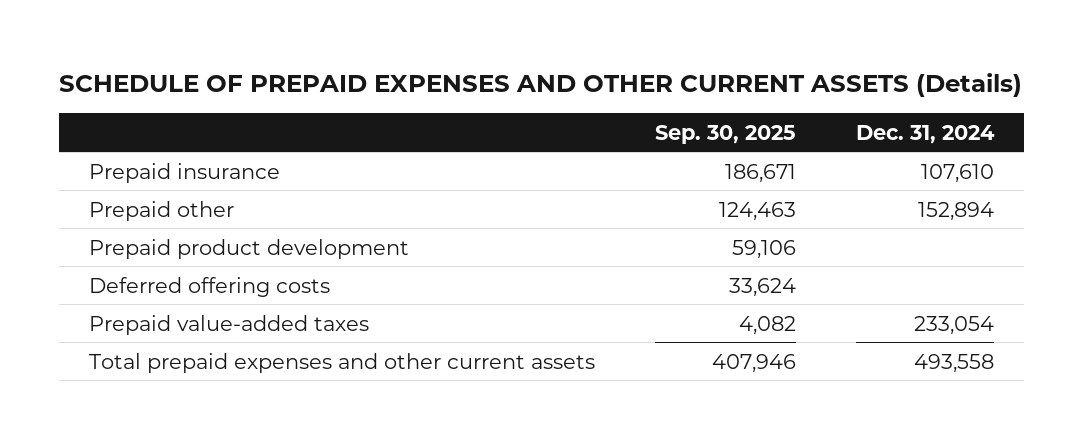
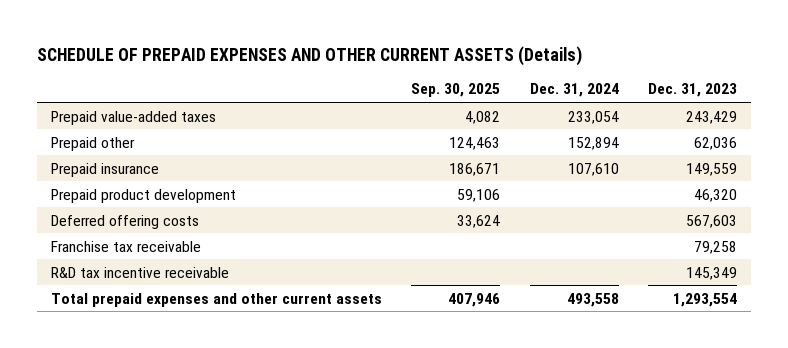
- | Sep. 30, 2025 | Dec. 31, 2024
+ | Sep. 30, 2025 | Dec. 31, 2024 | Dec. 31, 2023
moved up: Prepaid value-added taxes | 4,082 | 233,054 | 243,429
moved down: Prepaid insurance | 186,671 | 107,610 | 149,559
+ Franchise tax receivable | | | 79,258
+ R&D tax incentive receivable | | | 145,349

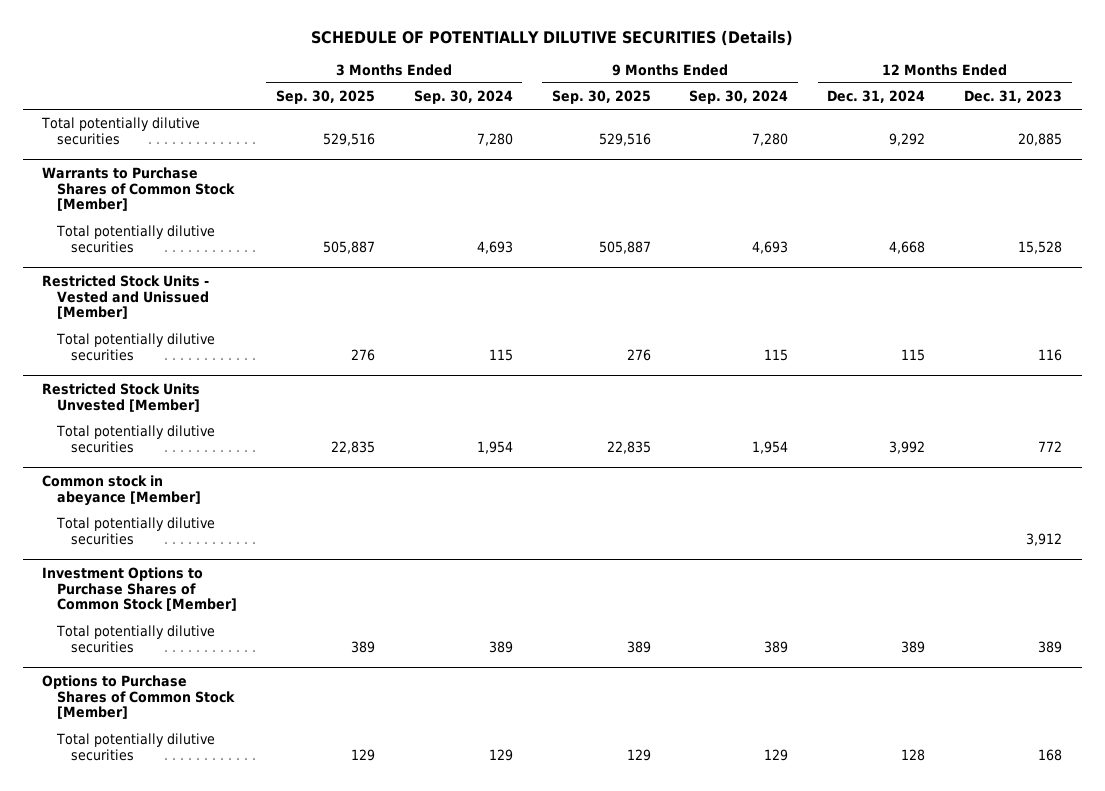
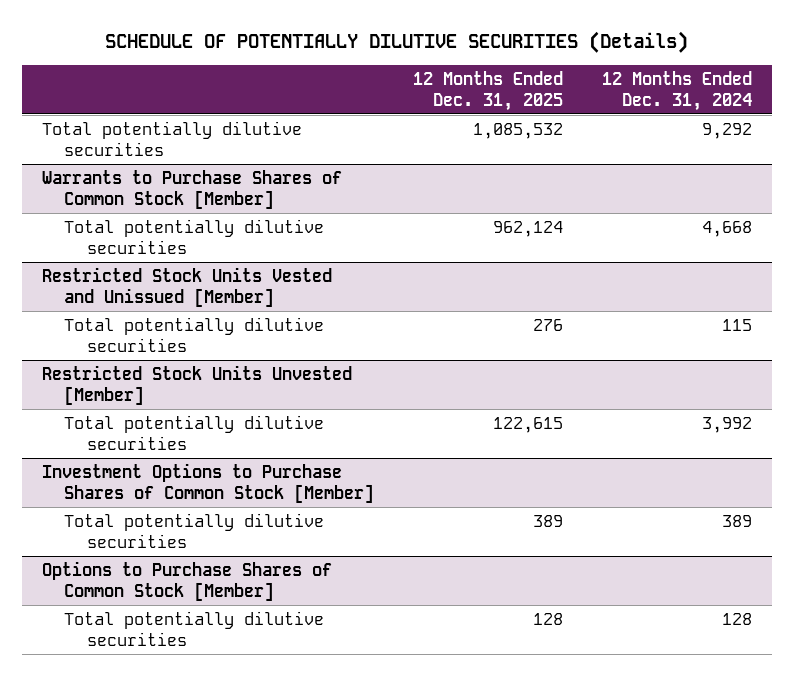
- | 3 Months Ended Sep. 30, 2025 | 3 Months Ended Sep. 30, 2024 | 9 Months Ended Sep. 30, 2025 | 9 Months Ended Sep. 30, 2024 | 12 Months Ended Dec. 31, 2024 | 12 Months Ended Dec. 31, 2023
+ | 12 Months Ended Dec. 31, 2025 | 12 Months Ended Dec. 31, 2024
- Restricted Stock Units - Vested and Unissued [Member]
+ Restricted Stock Units Vested and Unissued [Member]
- Common stock in abeyance [Member]
- Total potentially dilutive securities | | | | | | 3,912

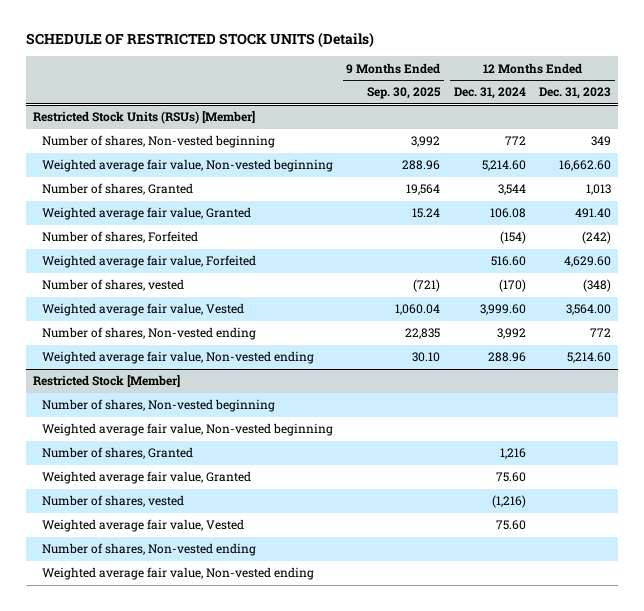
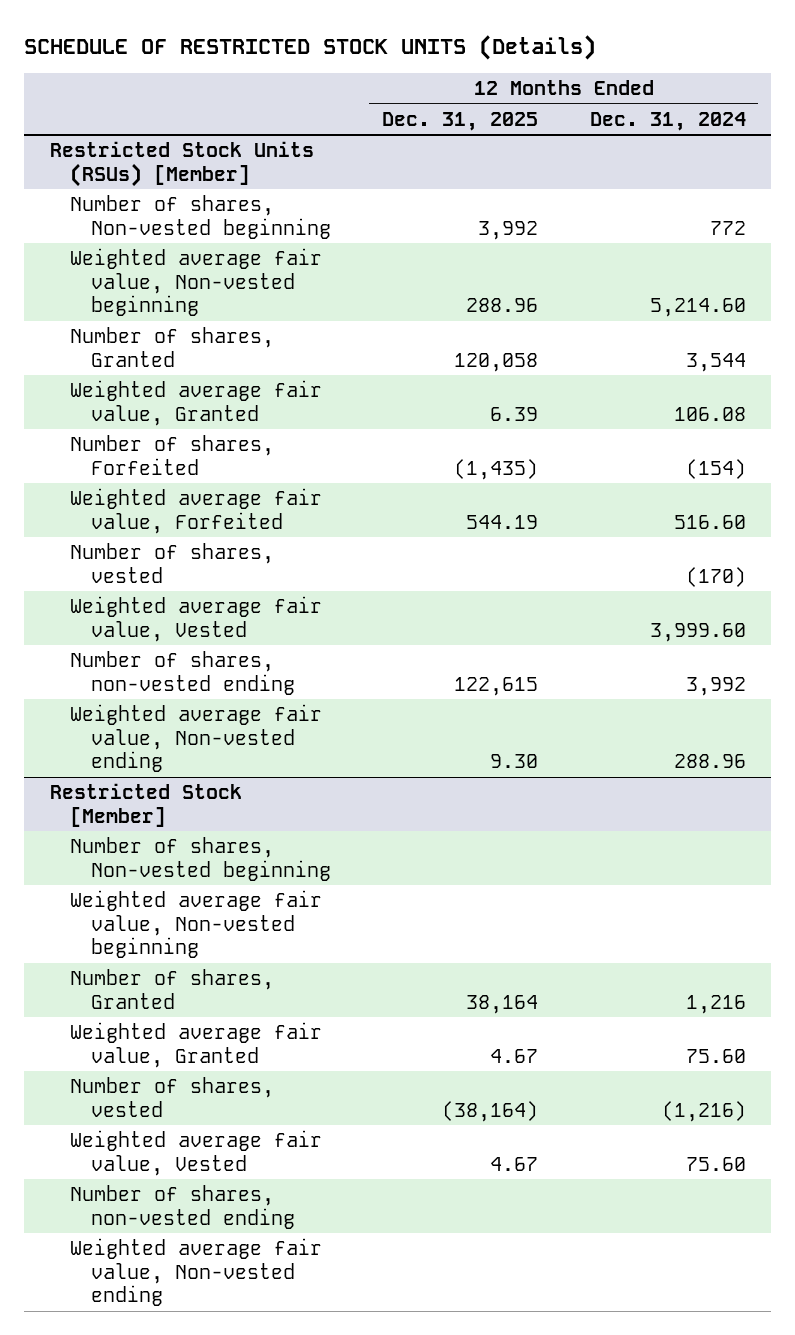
- | 9 Months Ended Sep. 30, 2025 | 12 Months Ended Dec. 31, 2024 | 12 Months Ended Dec. 31, 2023
+ | 12 Months Ended Dec. 31, 2025 | 12 Months Ended Dec. 31, 2024
@ Restricted Stock Units (RSUs) [Member]
- Number of shares, Non-vested ending | 22,835 | 3,992 | 772
+ Number of shares, non-vested ending | 122,615 | 3,992
@ Restricted Stock [Member]
- Number of shares, Non-vested ending
+ Number of shares, non-vested ending

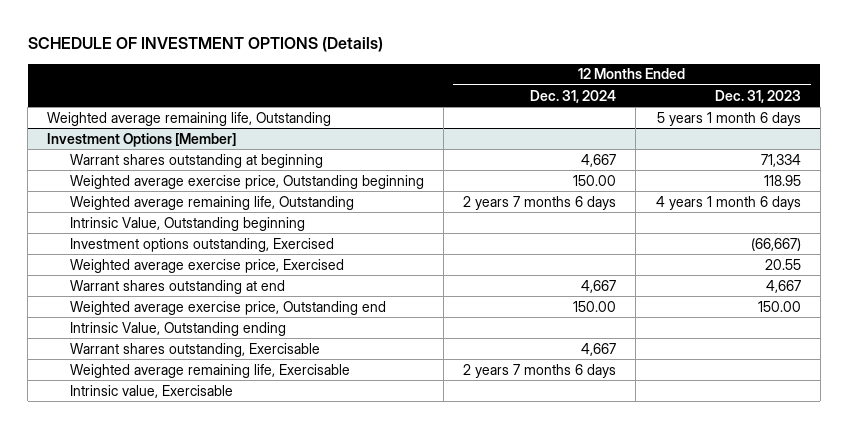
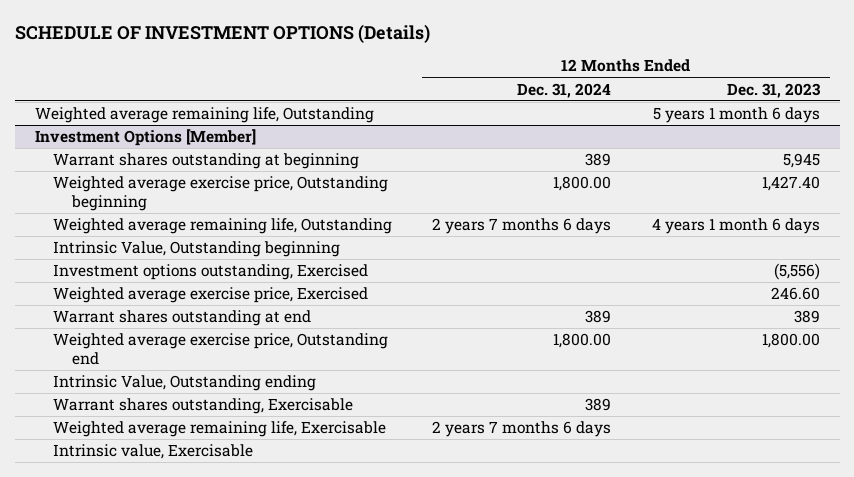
@ Investment Options [Member]
- Warrant shares outstanding at beginning | 4,667 | 71,334
- Weighted average exercise price, Outstanding beginning | 150.00 | 118.95
+ Warrant shares outstanding at beginning | 389 | 5,945
+ Weighted average exercise price, Outstanding beginning | 1,800.00 | 1,427.40
- Investment options outstanding, Exercised | | (66,667)
- Weighted average exercise price, Exercised | | 20.55
- Warrant shares outstanding at end | 4,667 | 4,667
- Weighted average exercise price, Outstanding end | 150.00 | 150.00
+ Investment options outstanding, Exercised | | (5,556)
+ Weighted average exercise price, Exercised | | 246.60
+ Warrant shares outstanding at end | 389 | 389
+ Weighted average exercise price, Outstanding end | 1,800.00 | 1,800.00
- Warrant shares outstanding, Exercisable | 4,667 |
+ Warrant shares outstanding, Exercisable | 389 |

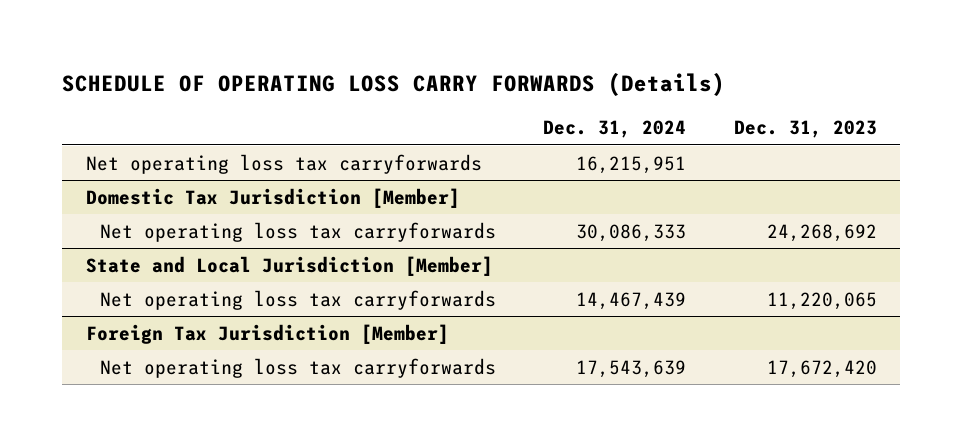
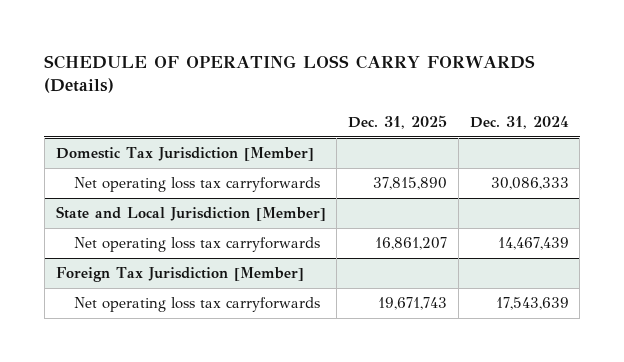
- | Dec. 31, 2024 | Dec. 31, 2023
+ | Dec. 31, 2025 | Dec. 31, 2024
- Net operating loss tax carryforwards | 16,215,951 |

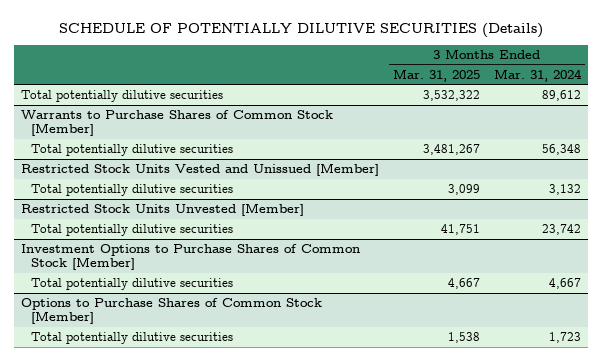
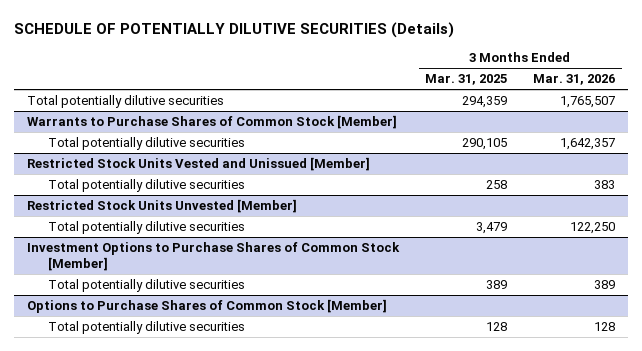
- | 3 Months Ended Mar. 31, 2025 | 3 Months Ended Mar. 31, 2024
+ | 3 Months Ended Mar. 31, 2025 | 3 Months Ended Mar. 31, 2026
- Total potentially dilutive securities | 3,532,322 | 89,612
+ Total potentially dilutive securities | 294,359 | 1,765,507
@ Warrants to Purchase Shares of Common Stock [Member]
- Total potentially dilutive securities | 3,481,267 | 56,348
+ Total potentially dilutive securities | 290,105 | 1,642,357
@ Restricted Stock Units Vested and Unissued [Member]
- Total potentially dilutive securities | 3,099 | 3,132
+ Total potentially dilutive securities | 258 | 383
@ Restricted Stock Units Unvested [Member]
- Total potentially dilutive securities | 41,751 | 23,742
+ Total potentially dilutive securities | 3,479 | 122,250
@ Investment Options to Purchase Shares of Common Stock [Member]
- Total potentially dilutive securities | 4,667 | 4,667
+ Total potentially dilutive securities | 389 | 389
@ Options to Purchase Shares of Common Stock [Member]
- Total potentially dilutive securities | 1,538 | 1,723
+ Total potentially dilutive securities | 128 | 128

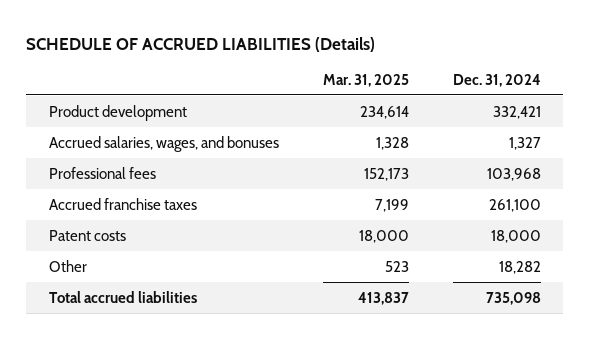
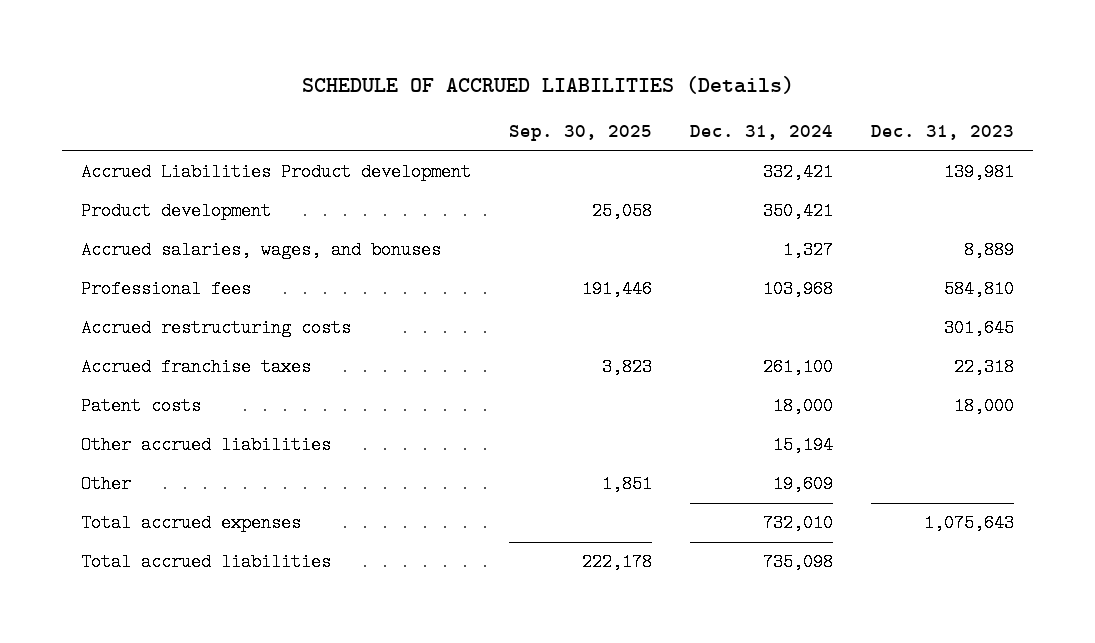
- | Mar. 31, 2025 | Dec. 31, 2024
+ | Sep. 30, 2025 | Dec. 31, 2024 | Dec. 31, 2023
- Product development | 234,614 | 332,421
+ Accrued Liabilities Product development | | 332,421 | 139,981
+ Product development | 25,058 | 350,421 |
+ Accrued restructuring costs | | | 301,645
- Other | 523 | 18,282
+ Other accrued liabilities | | 15,194 |
+ Other | 1,851 | 19,609 |
+ Total accrued expenses | | 732,010 | 1,075,643

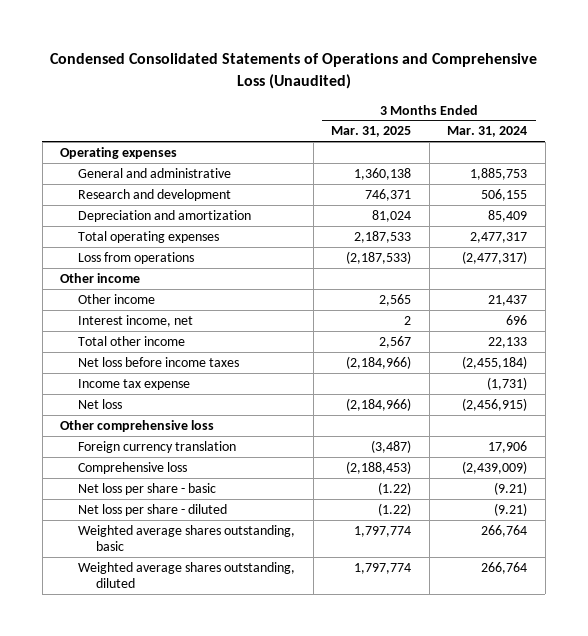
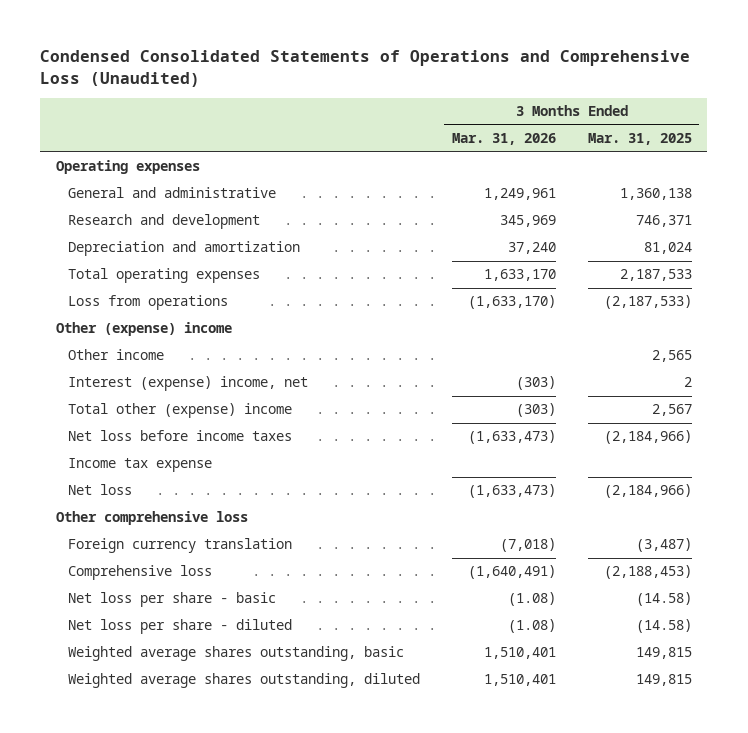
- | 3 Months Ended Mar. 31, 2025 | 3 Months Ended Mar. 31, 2024
+ | 3 Months Ended Mar. 31, 2026 | 3 Months Ended Mar. 31, 2025
- Other income
+ Other (expense) income
- Interest income, net | 2 | 696
- Total other income | 2,567 | 22,133
+ Interest (expense) income, net | (303) | 2
+ Total other (expense) income | (303) | 2,567
- Net loss per share - basic | (1.22) | (9.21)
- Net loss per share - diluted | (1.22) | (9.21)
- Weighted average shares outstanding, basic | 1,797,774 | 266,764
- Weighted average shares outstanding, diluted | 1,797,774 | 266,764
+ Net loss per share - basic | (1.08) | (14.58)
+ Net loss per share - diluted | (1.08) | (14.58)
+ Weighted average shares outstanding, basic | 1,510,401 | 149,815
+ Weighted average shares outstanding, diluted | 1,510,401 | 149,815

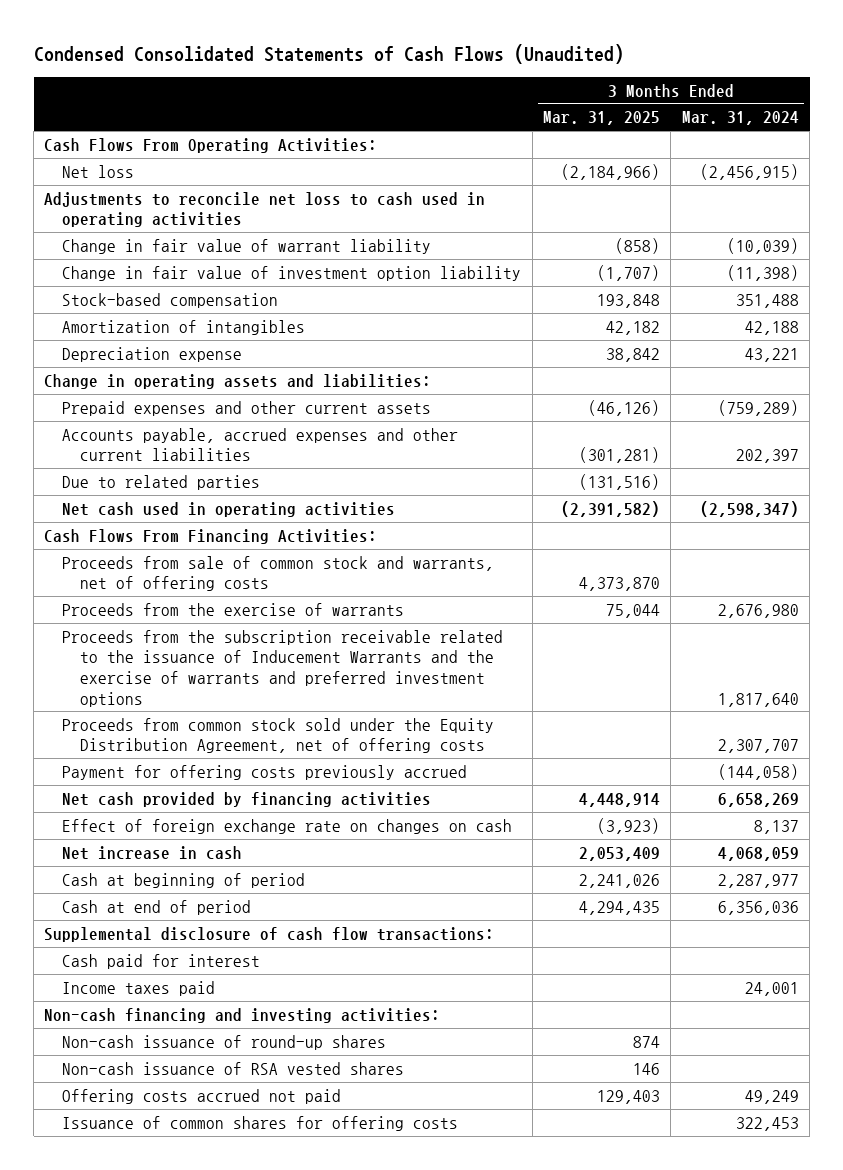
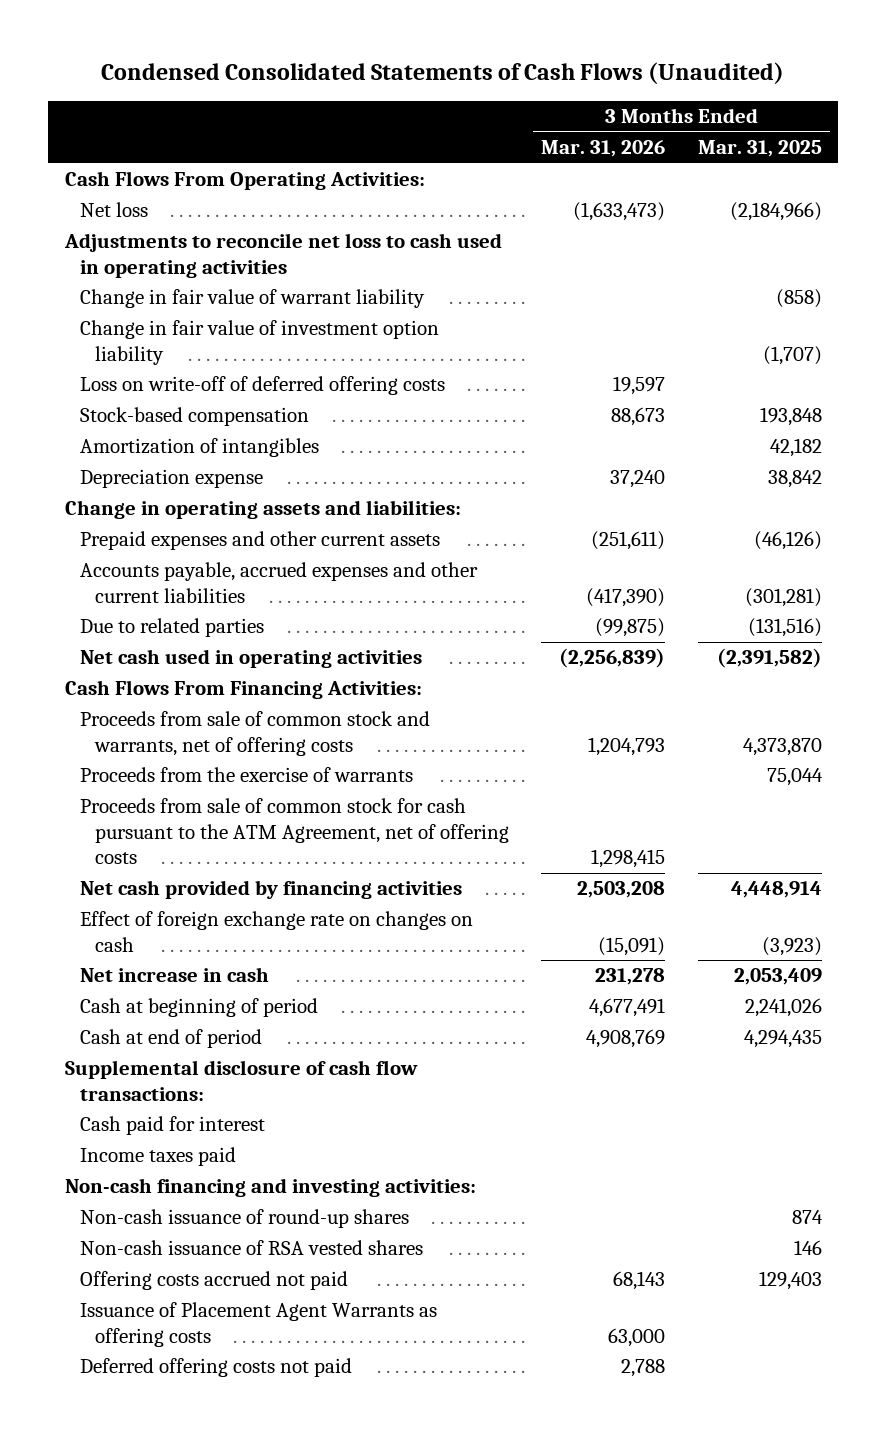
- | 3 Months Ended Mar. 31, 2025 | 3 Months Ended Mar. 31, 2024
+ | 3 Months Ended Mar. 31, 2026 | 3 Months Ended Mar. 31, 2025
+ Loss on write-off of deferred offering costs | 19,597 |
- Proceeds from the subscription receivable related to the issuance of Inducement Warrants and the exercise of warrants and preferred investment options | | 1,817,640
- Proceeds from common stock sold under the Equity Distribution Agreement, net of offering costs | | 2,307,707
- Payment for offering costs previously accrued | | (144,058)
+ Proceeds from sale of common stock for cash pursuant to the ATM Agreement, net of offering costs | 1,298,415 |
- Issuance of common shares for offering costs | | 322,453
+ Issuance of Placement Agent Warrants as offering costs | 63,000 |
+ Deferred offering costs not paid | 2,788 |

